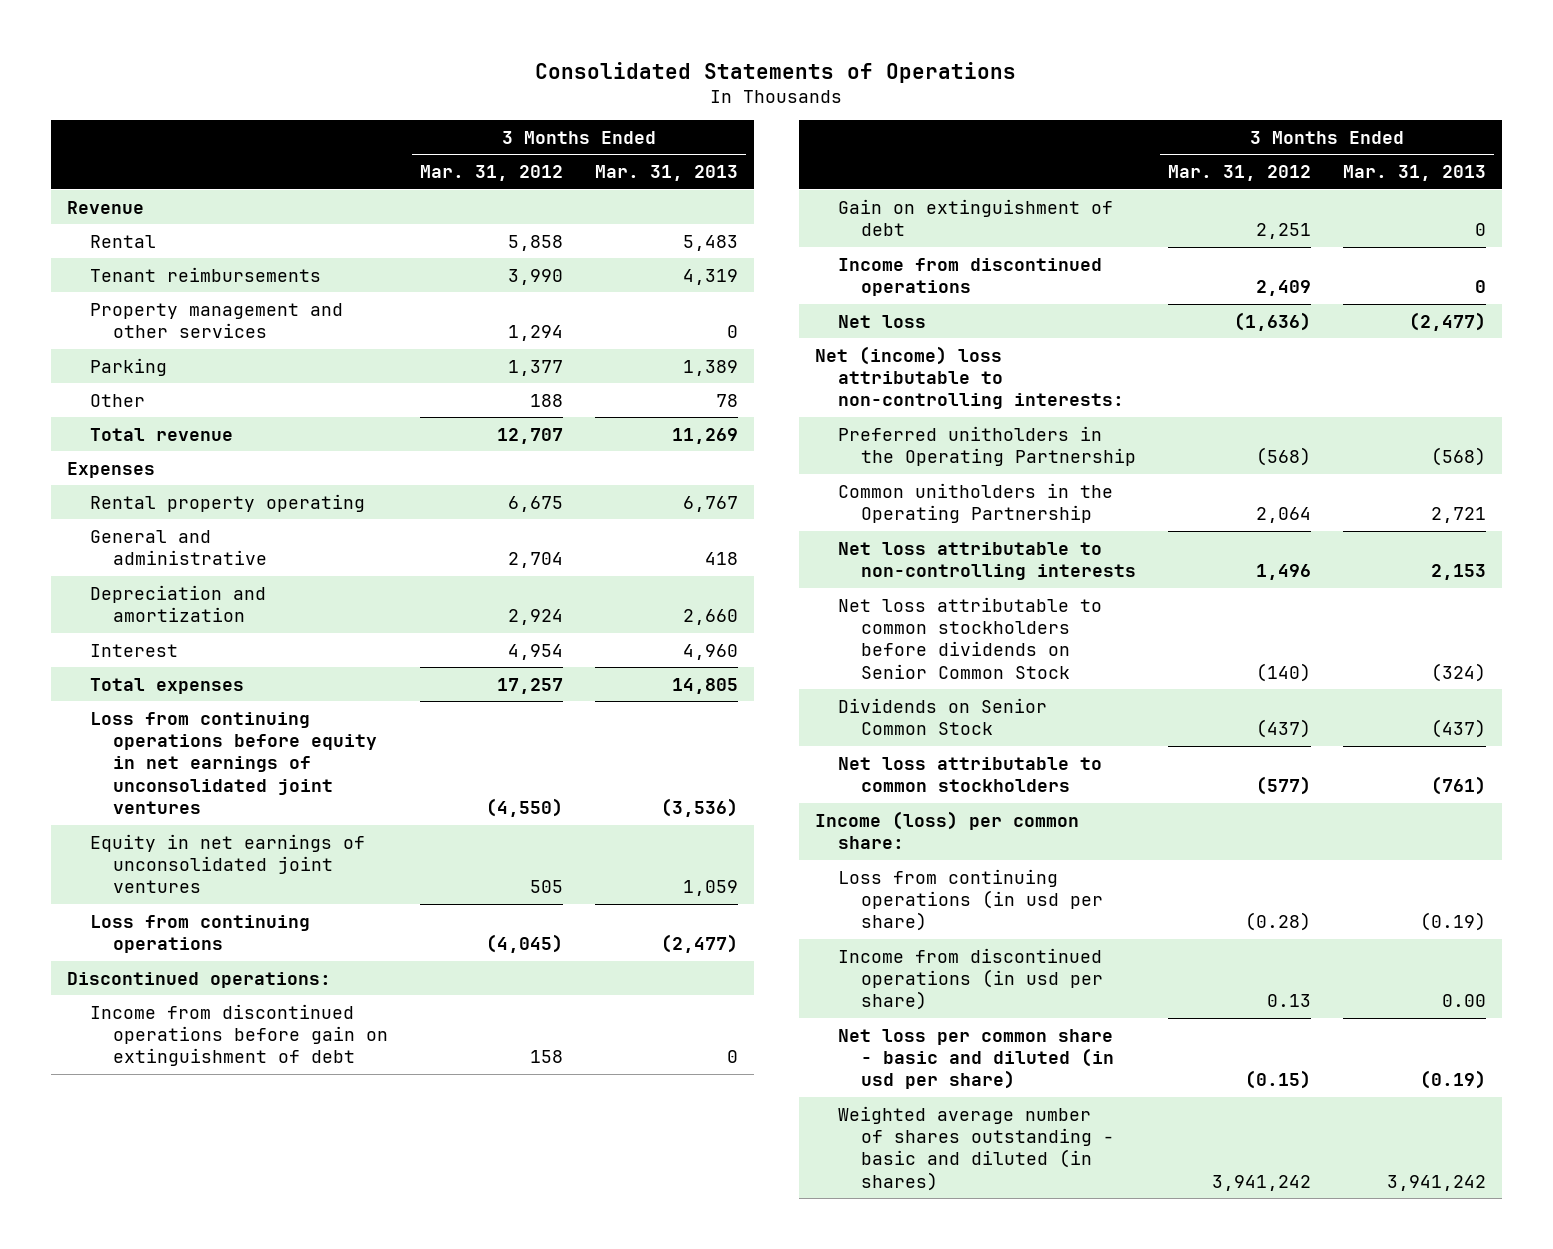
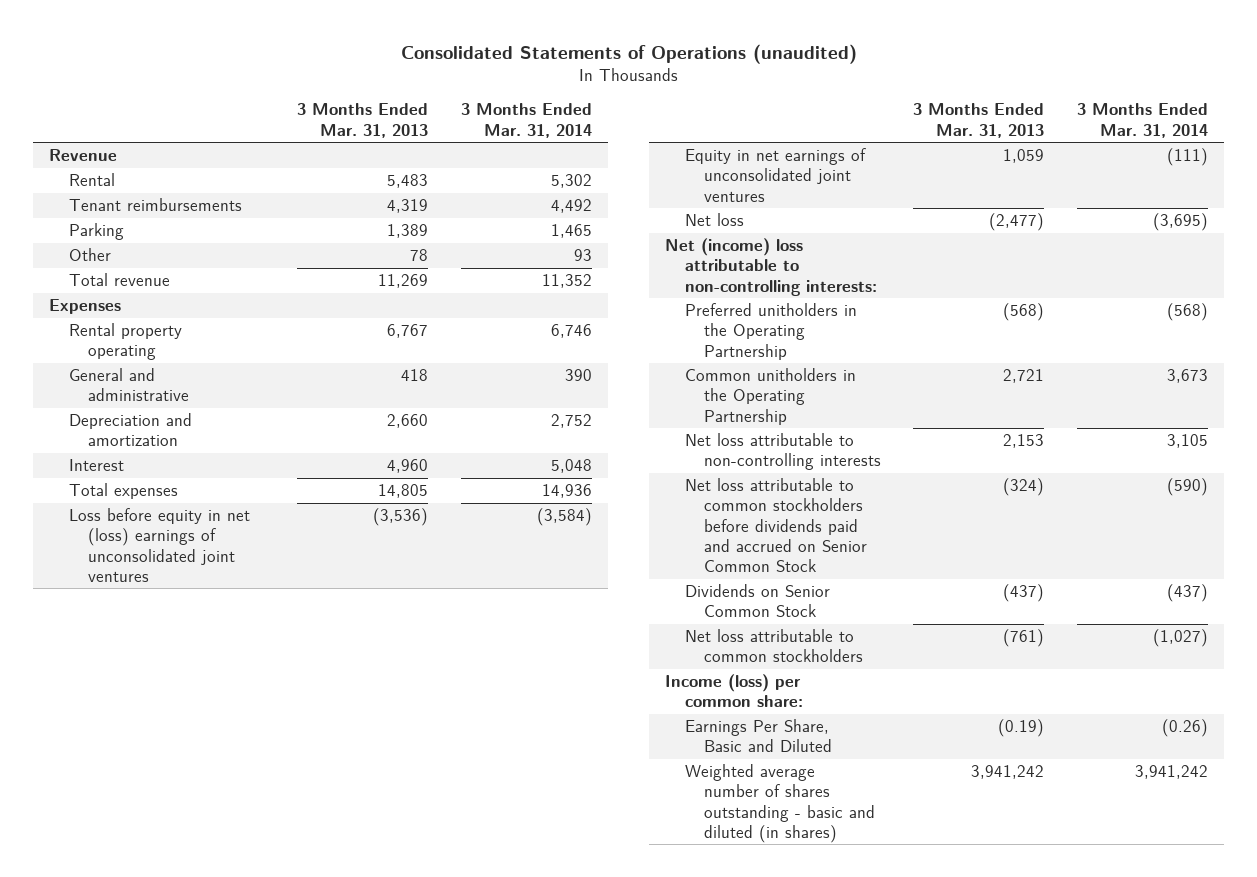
- Consolidated Statements of Operations
+ Consolidated Statements of Operations (unaudited)
- | 3 Months Ended Mar. 31, 2012 | 3 Months Ended Mar. 31, 2013
+ | 3 Months Ended Mar. 31, 2013 | 3 Months Ended Mar. 31, 2014
- Property management and other services | 1,294 | 0
- Loss from continuing operations before equity in net earnings of unconsolidated joint ventures | (4,550) | (3,536)
+ Loss before equity in net (loss) earnings of unconsolidated joint ventures | (3,536) | (3,584)
- Loss from continuing operations | (4,045) | (2,477)
- Discontinued operations:
- Income from discontinued operations before gain on extinguishment of debt | 158 | 0
- Gain on extinguishment of debt | 2,251 | 0
- Income from discontinued operations | 2,409 | 0
- Net loss attributable to common stockholders before dividends on Senior Common Stock | (140) | (324)
+ Net loss attributable to common stockholders before dividends paid and accrued on Senior Common Stock | (324) | (590)
- Loss from continuing operations (in usd per share) | (0.28) | (0.19)
- Income from discontinued operations (in usd per share) | 0.13 | 0.00
- Net loss per common share - basic and diluted (in usd per share) | (0.15) | (0.19)
+ Earnings Per Share, Basic and Diluted | (0.19) | (0.26)

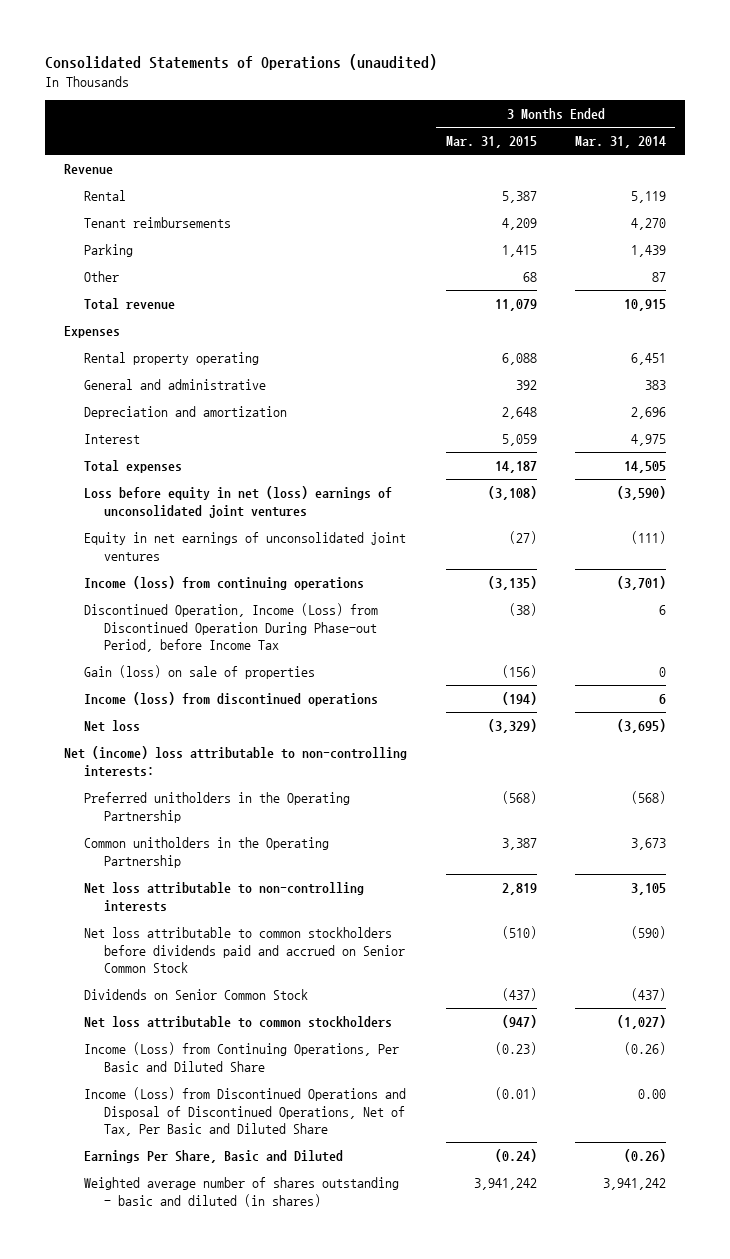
- | 3 Months Ended Mar. 31, 2013 | 3 Months Ended Mar. 31, 2014
+ | 3 Months Ended Mar. 31, 2015 | 3 Months Ended Mar. 31, 2014
- Rental | 5,483 | 5,302
- Tenant reimbursements | 4,319 | 4,492
- Parking | 1,389 | 1,465
- Other | 78 | 93
- Total revenue | 11,269 | 11,352
+ Rental | 5,387 | 5,119
+ Tenant reimbursements | 4,209 | 4,270
+ Parking | 1,415 | 1,439
+ Other | 68 | 87
+ Total revenue | 11,079 | 10,915
- Rental property operating | 6,767 | 6,746
- General and administrative | 418 | 390
- Depreciation and amortization | 2,660 | 2,752
- Interest | 4,960 | 5,048
- Total expenses | 14,805 | 14,936
- Loss before equity in net (loss) earnings of unconsolidated joint ventures | (3,536) | (3,584)
+ Rental property operating | 6,088 | 6,451
+ General and administrative | 392 | 383
+ Depreciation and amortization | 2,648 | 2,696
+ Interest | 5,059 | 4,975
+ Total expenses | 14,187 | 14,505
+ Loss before equity in net (loss) earnings of unconsolidated joint ventures | (3,108) | (3,590)
+ Income (loss) from continuing operations | (3,135) | (3,701)
+ Discontinued Operation, Income (Loss) from Discontinued Operation During Phase-out Period, before Income Tax | (38) | 6
+ Gain (loss) on sale of properties | (156) | 0
+ Income (loss) from discontinued operations | (194) | 6
- Income (loss) per common share:
+ Income (Loss) from Continuing Operations, Per Basic and Diluted Share | (0.23) | (0.26)
+ Income (Loss) from Discontinued Operations and Disposal of Discontinued Operations, Net of Tax, Per Basic and Diluted Share | (0.01) | 0.00

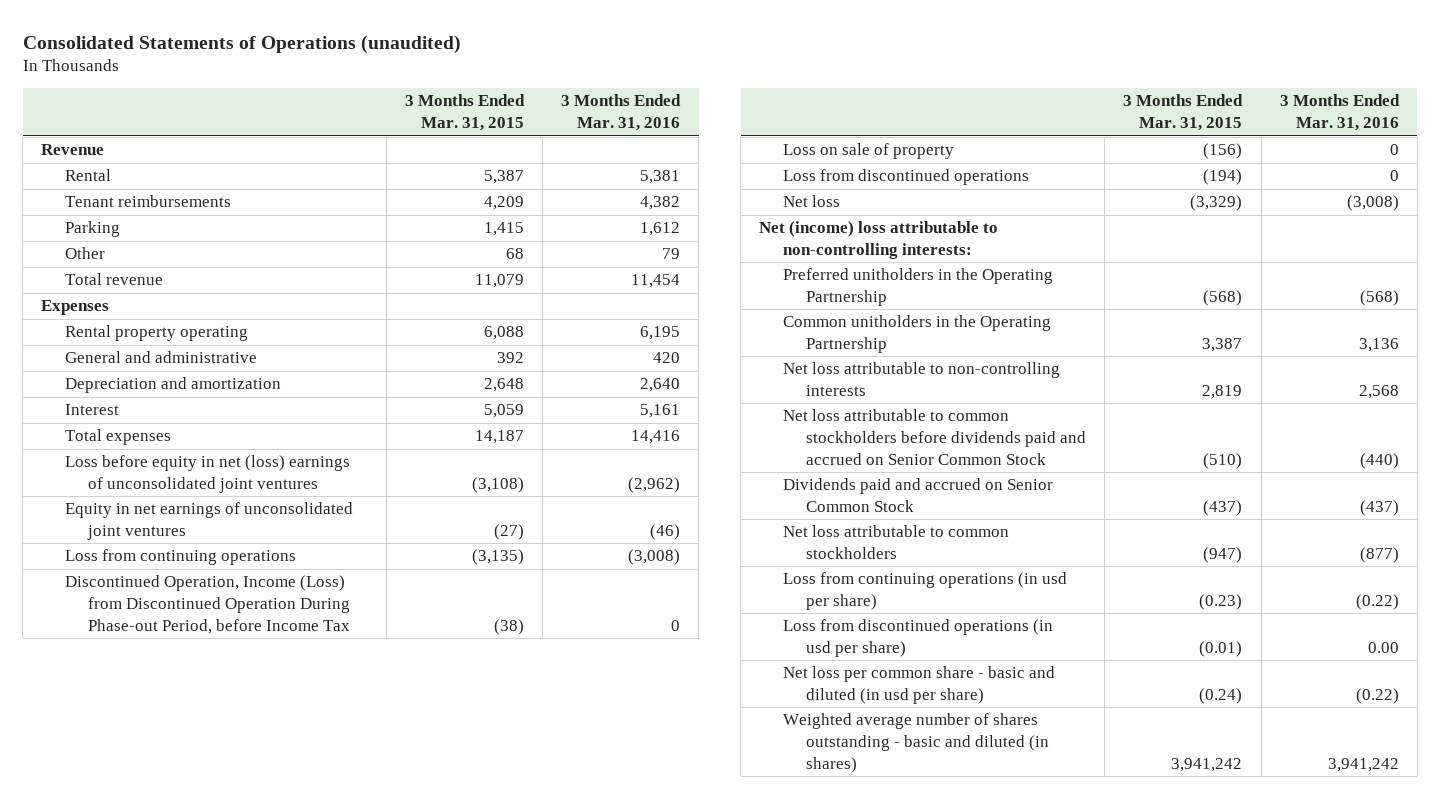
- | 3 Months Ended Mar. 31, 2015 | 3 Months Ended Mar. 31, 2014
+ | 3 Months Ended Mar. 31, 2015 | 3 Months Ended Mar. 31, 2016
- Income (loss) from continuing operations | (3,135) | (3,701)
+ Loss from continuing operations | (3,135) | (3,008)
- Gain (loss) on sale of properties | (156) | 0
- Income (loss) from discontinued operations | (194) | 6
+ Loss on sale of property | (156) | 0
+ Loss from discontinued operations | (194) | 0
- Dividends on Senior Common Stock | (437) | (437)
+ Dividends paid and accrued on Senior Common Stock | (437) | (437)
- Income (Loss) from Continuing Operations, Per Basic and Diluted Share | (0.23) | (0.26)
- Income (Loss) from Discontinued Operations and Disposal of Discontinued Operations, Net of Tax, Per Basic and Diluted Share | (0.01) | 0.00
- Earnings Per Share, Basic and Diluted | (0.24) | (0.26)
+ Loss from continuing operations (in usd per share) | (0.23) | (0.22)
+ Loss from discontinued operations (in usd per share) | (0.01) | 0.00
+ Net loss per common share - basic and diluted (in usd per share) | (0.24) | (0.22)

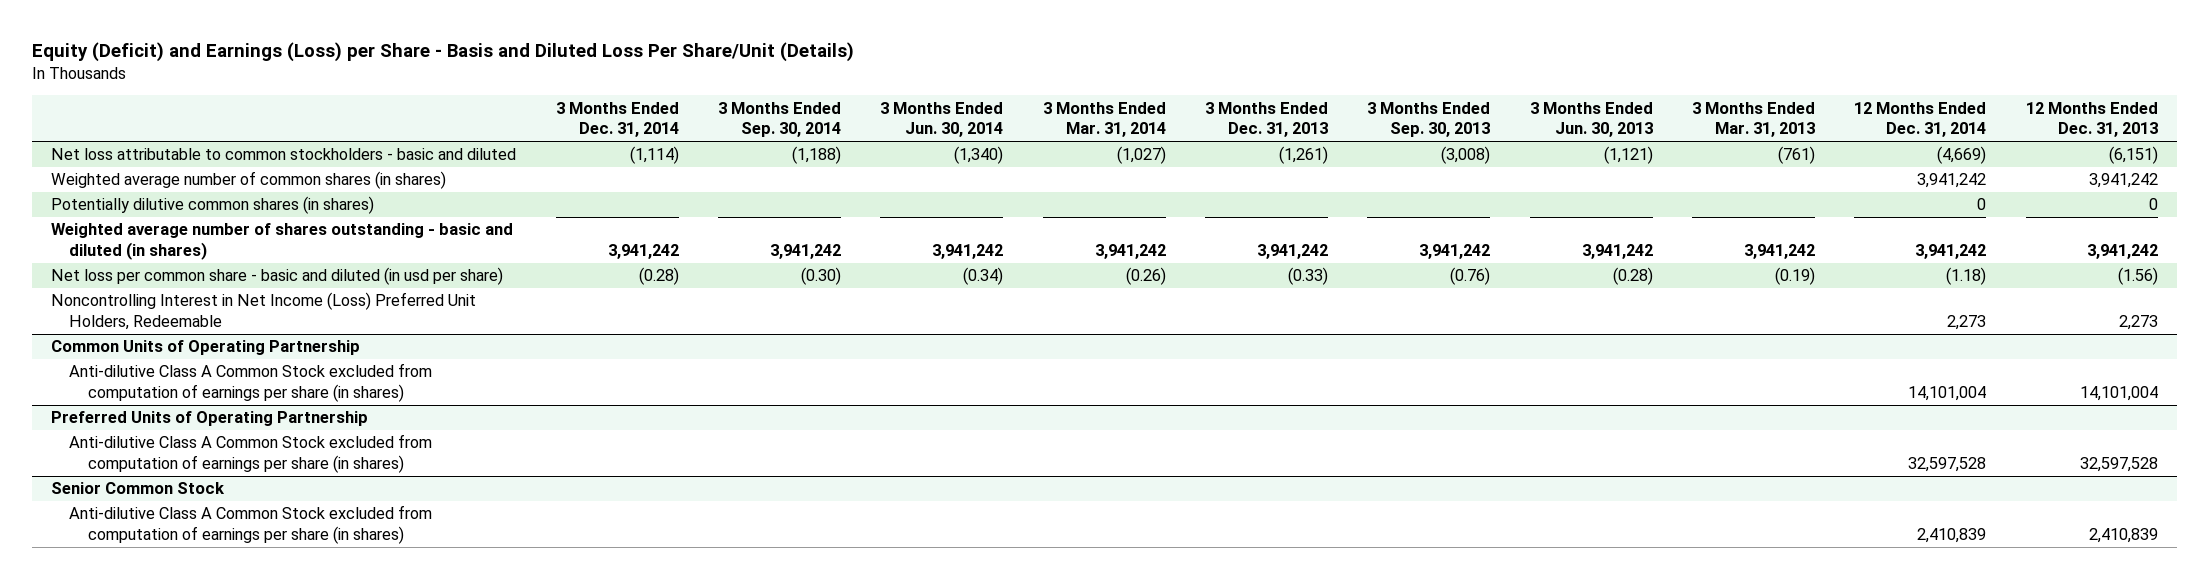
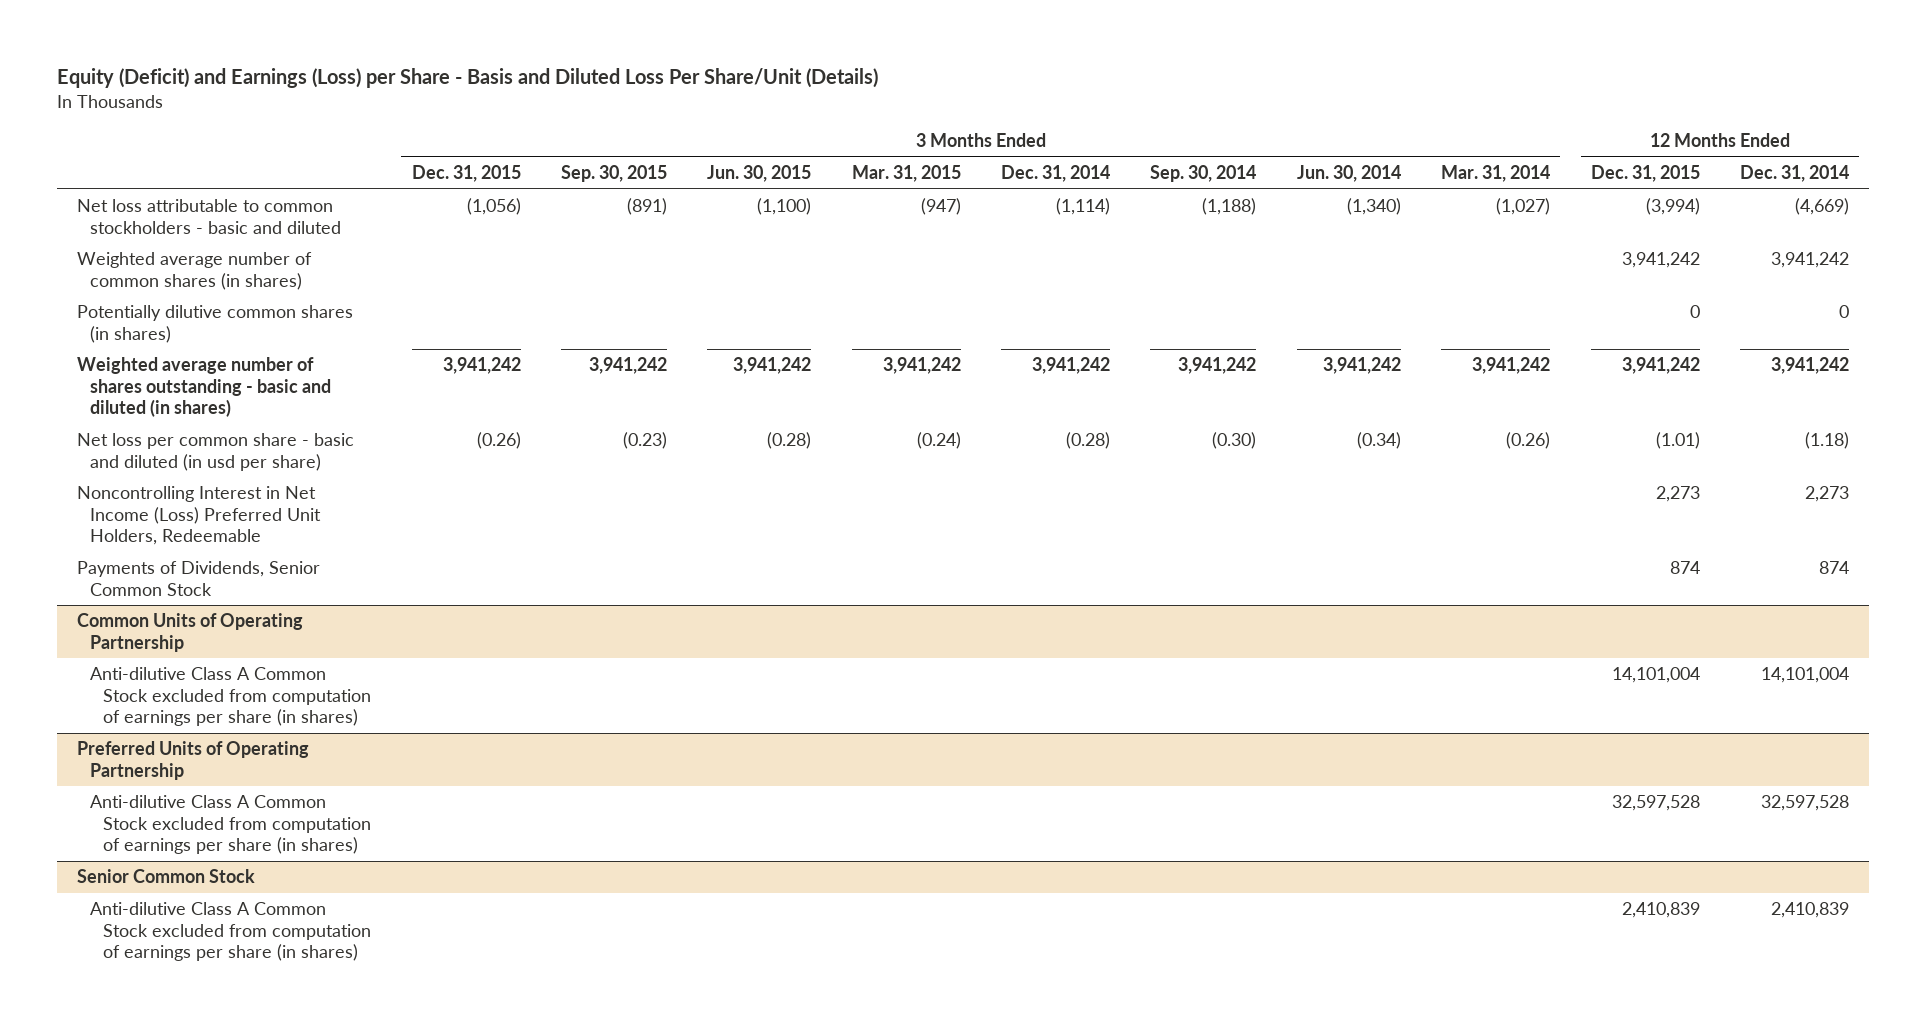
- | 3 Months Ended Dec. 31, 2014 | 3 Months Ended Sep. 30, 2014 | 3 Months Ended Jun. 30, 2014 | 3 Months Ended Mar. 31, 2014 | 3 Months Ended Dec. 31, 2013 | 3 Months Ended Sep. 30, 2013 | 3 Months Ended Jun. 30, 2013 | 3 Months Ended Mar. 31, 2013 | 12 Months Ended Dec. 31, 2014 | 12 Months Ended Dec. 31, 2013
+ | 3 Months Ended Dec. 31, 2015 | 3 Months Ended Sep. 30, 2015 | 3 Months Ended Jun. 30, 2015 | 3 Months Ended Mar. 31, 2015 | 3 Months Ended Dec. 31, 2014 | 3 Months Ended Sep. 30, 2014 | 3 Months Ended Jun. 30, 2014 | 3 Months Ended Mar. 31, 2014 | 12 Months Ended Dec. 31, 2015 | 12 Months Ended Dec. 31, 2014
+ Payments of Dividends, Senior Common Stock | | | | | | | | | 874 | 874

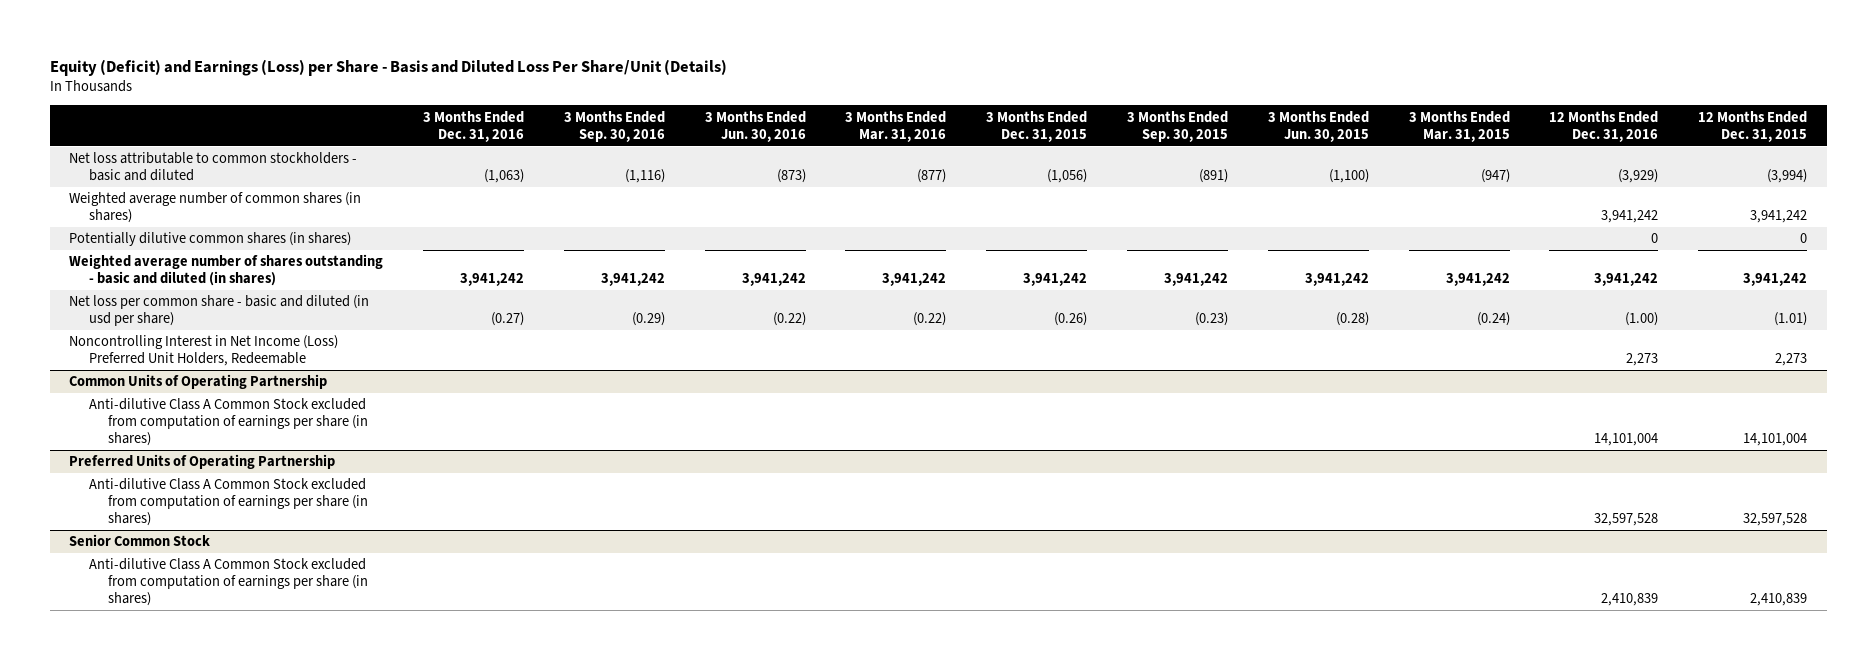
- | 3 Months Ended Dec. 31, 2015 | 3 Months Ended Sep. 30, 2015 | 3 Months Ended Jun. 30, 2015 | 3 Months Ended Mar. 31, 2015 | 3 Months Ended Dec. 31, 2014 | 3 Months Ended Sep. 30, 2014 | 3 Months Ended Jun. 30, 2014 | 3 Months Ended Mar. 31, 2014 | 12 Months Ended Dec. 31, 2015 | 12 Months Ended Dec. 31, 2014
+ | 3 Months Ended Dec. 31, 2016 | 3 Months Ended Sep. 30, 2016 | 3 Months Ended Jun. 30, 2016 | 3 Months Ended Mar. 31, 2016 | 3 Months Ended Dec. 31, 2015 | 3 Months Ended Sep. 30, 2015 | 3 Months Ended Jun. 30, 2015 | 3 Months Ended Mar. 31, 2015 | 12 Months Ended Dec. 31, 2016 | 12 Months Ended Dec. 31, 2015
- Payments of Dividends, Senior Common Stock | | | | | | | | | 874 | 874

